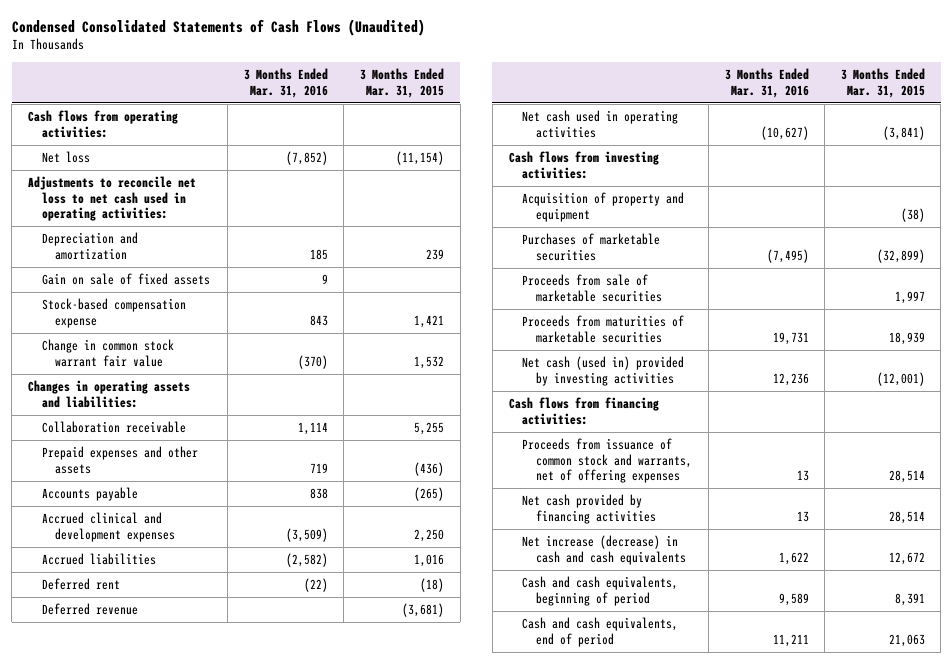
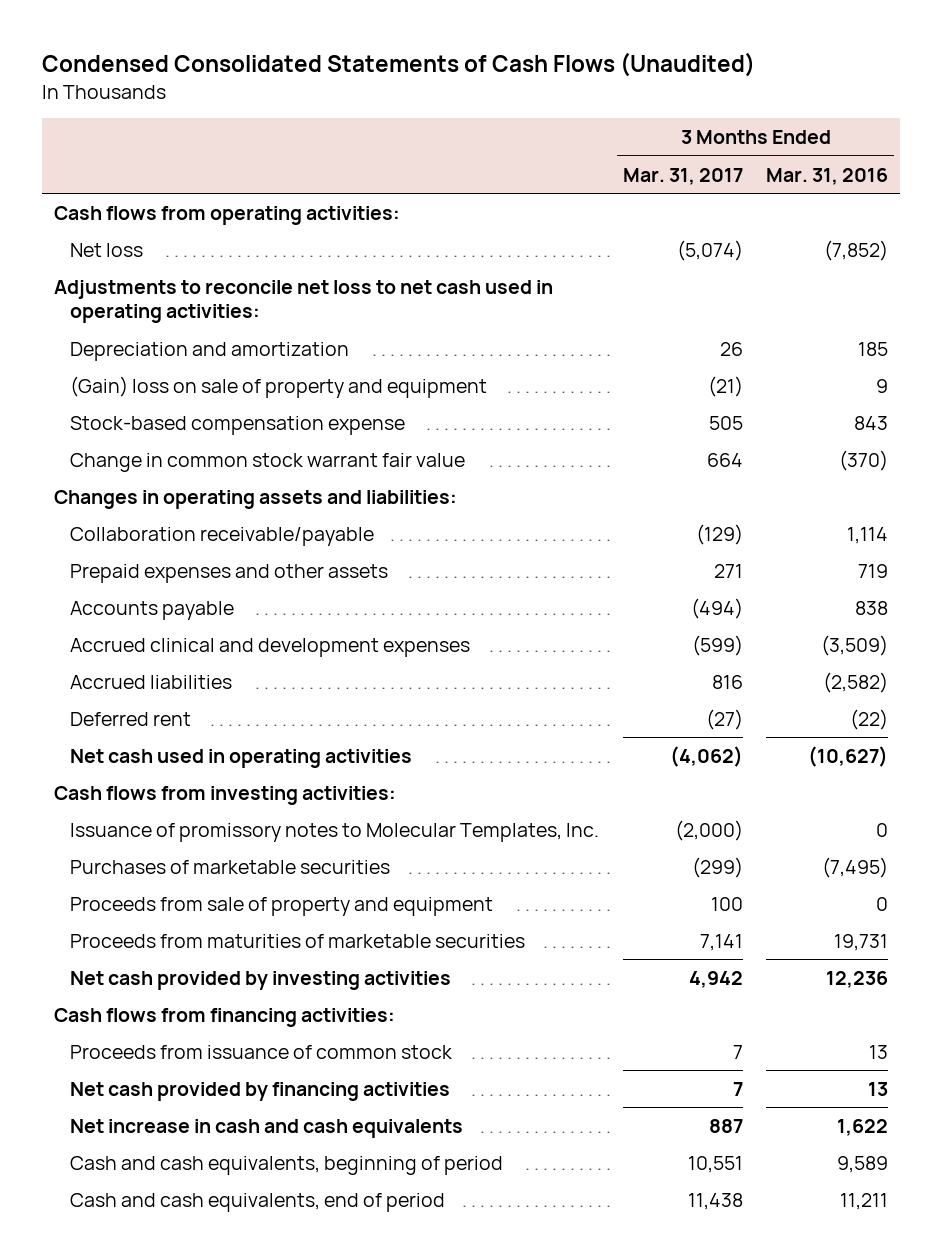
- | 3 Months Ended Mar. 31, 2016 | 3 Months Ended Mar. 31, 2015
+ | 3 Months Ended Mar. 31, 2017 | 3 Months Ended Mar. 31, 2016
- Gain on sale of fixed assets | 9 |
+ (Gain) loss on sale of property and equipment | (21) | 9
- Collaboration receivable | 1,114 | 5,255
+ Collaboration receivable/payable | (129) | 1,114
- Deferred revenue | | (3,681)
- Acquisition of property and equipment | | (38)
+ Issuance of promissory notes to Molecular Templates, Inc. | (2,000) | 0
- Proceeds from sale of marketable securities | | 1,997
+ Proceeds from sale of property and equipment | 100 | 0
- Net cash (used in) provided by investing activities | 12,236 | (12,001)
+ Net cash provided by investing activities | 4,942 | 12,236
- Proceeds from issuance of common stock and warrants, net of offering expenses | 13 | 28,514
+ Proceeds from issuance of common stock | 7 | 13
- Net increase (decrease) in cash and cash equivalents | 1,622 | 12,672
+ Net increase in cash and cash equivalents | 887 | 1,622

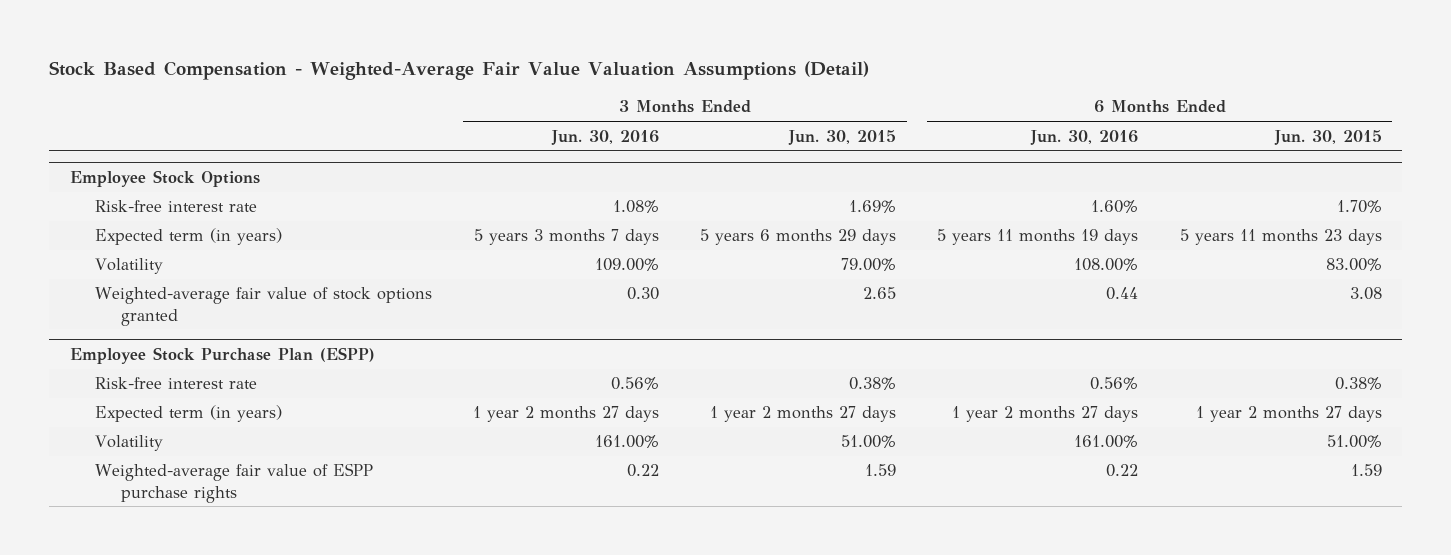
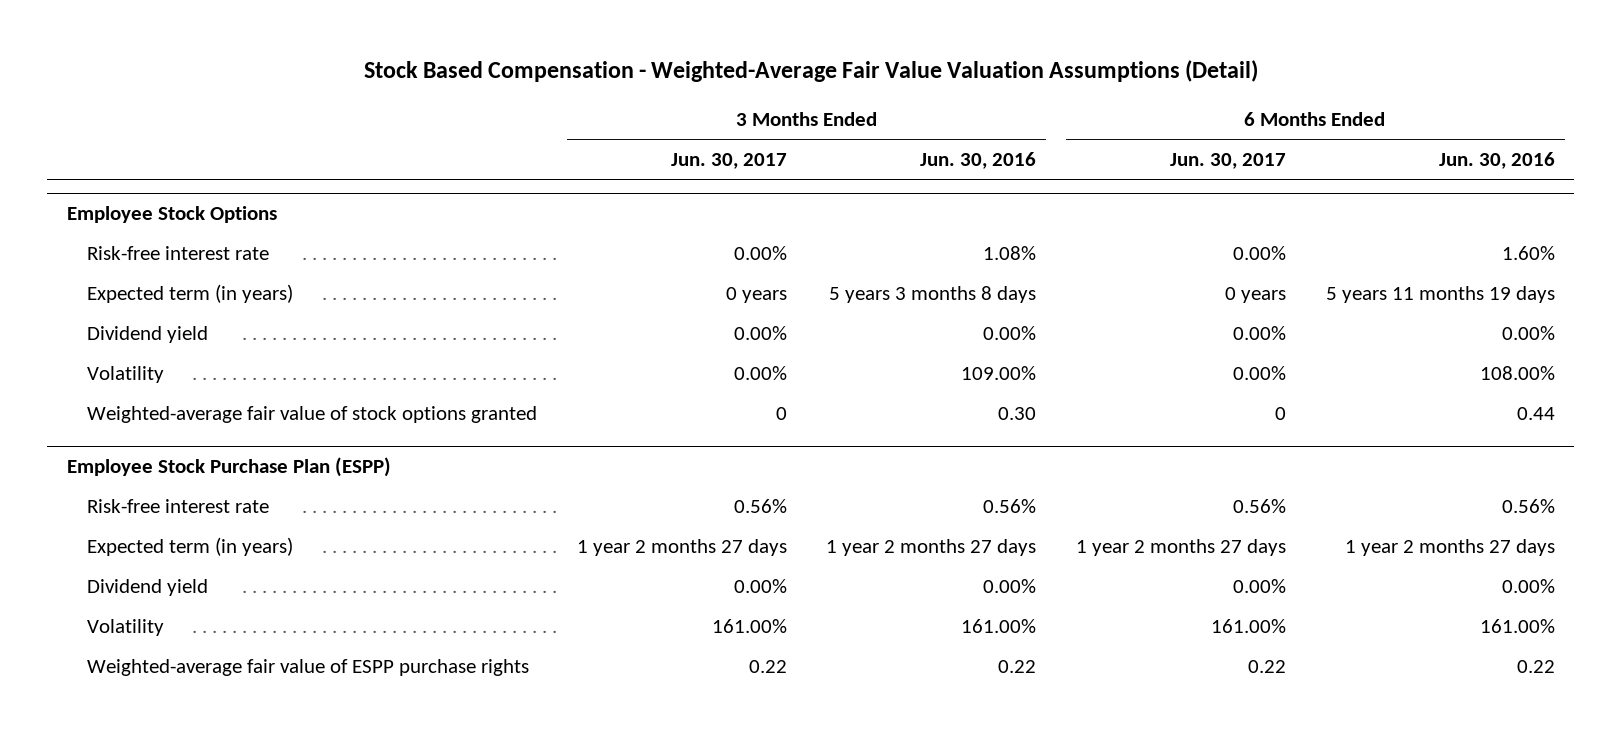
- | 3 Months Ended Jun. 30, 2016 | 3 Months Ended Jun. 30, 2015 | 6 Months Ended Jun. 30, 2016 | 6 Months Ended Jun. 30, 2015
+ | 3 Months Ended Jun. 30, 2017 | 3 Months Ended Jun. 30, 2016 | 6 Months Ended Jun. 30, 2017 | 6 Months Ended Jun. 30, 2016
@ Employee Stock Options
- Expected term (in years) | 5 years 3 months 7 days | 5 years 6 months 29 days | 5 years 11 months 19 days | 5 years 11 months 23 days
+ Expected term (in years) | 0 years | 5 years 3 months 8 days | 0 years | 5 years 11 months 19 days
+ Dividend yield | 0.00% | 0.00% | 0.00% | 0.00%
@ Employee Stock Purchase Plan (ESPP)
+ Dividend yield | 0.00% | 0.00% | 0.00% | 0.00%

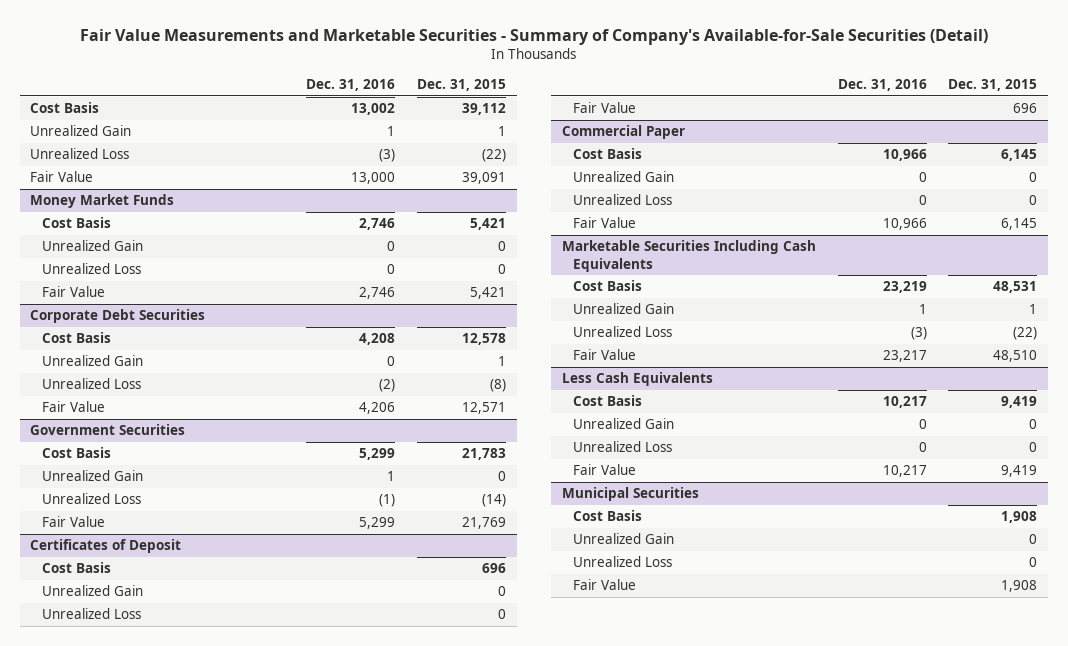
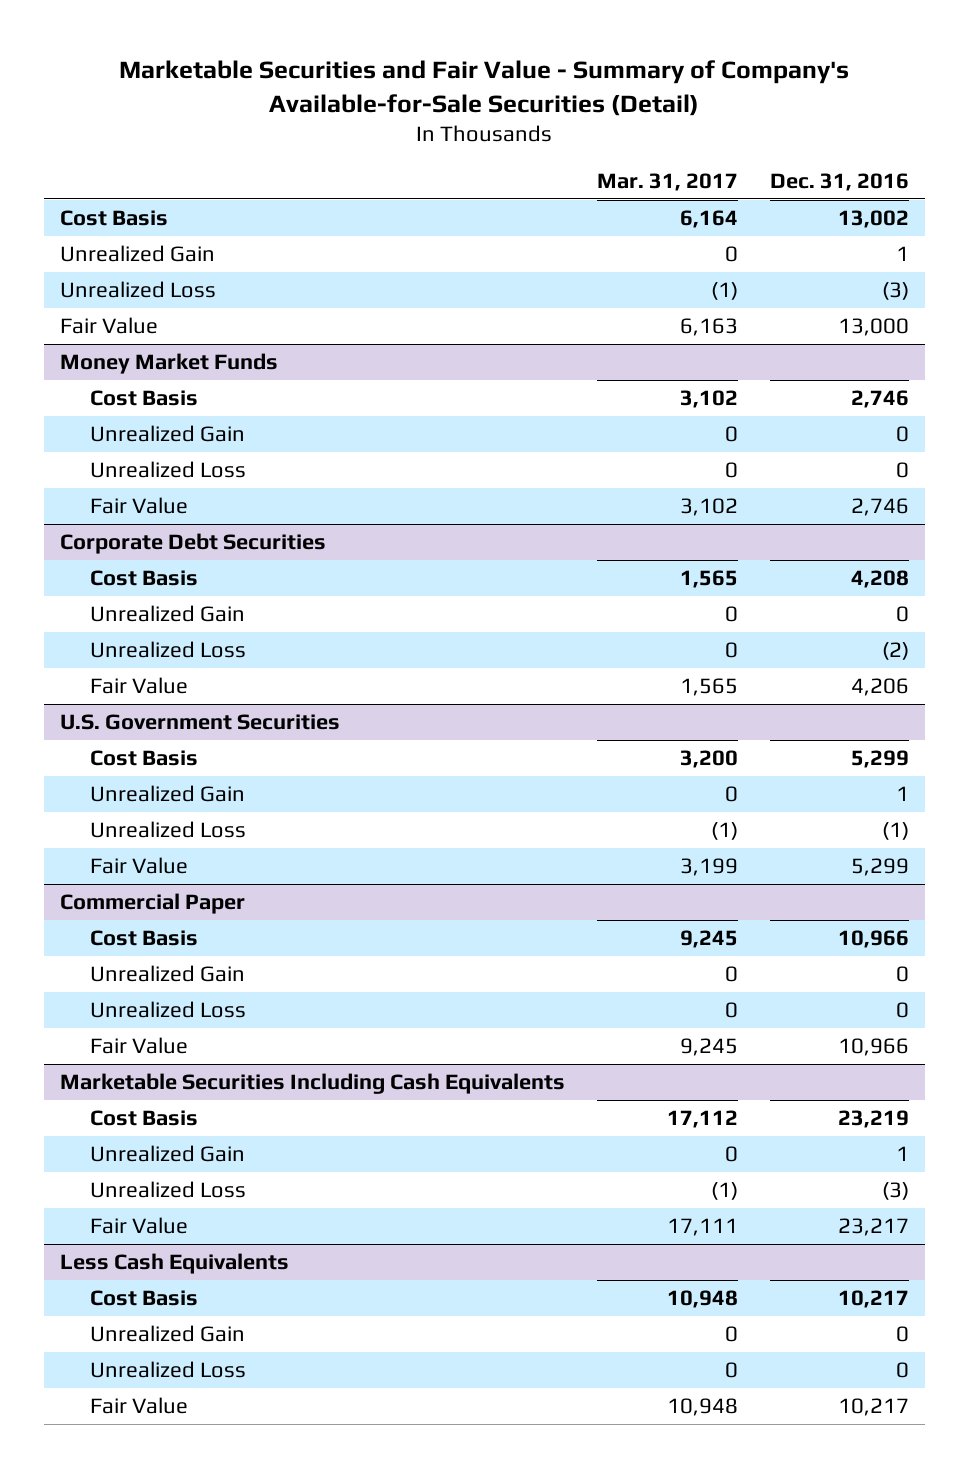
- Fair Value Measurements and Marketable Securities - Summary of Company's Available-for-Sale Securities (Detail)
+ Marketable Securities and Fair Value - Summary of Company's Available-for-Sale Securities (Detail)
- | Dec. 31, 2016 | Dec. 31, 2015
+ | Mar. 31, 2017 | Dec. 31, 2016
- Government Securities
+ U.S. Government Securities
- Certificates of Deposit
- Cost Basis | | 696
- Unrealized Gain | | 0
- Unrealized Loss | | 0
- Fair Value | | 696
- Municipal Securities
- Cost Basis | | 1,908
- Unrealized Gain | | 0
- Unrealized Loss | | 0
- Fair Value | | 1,908

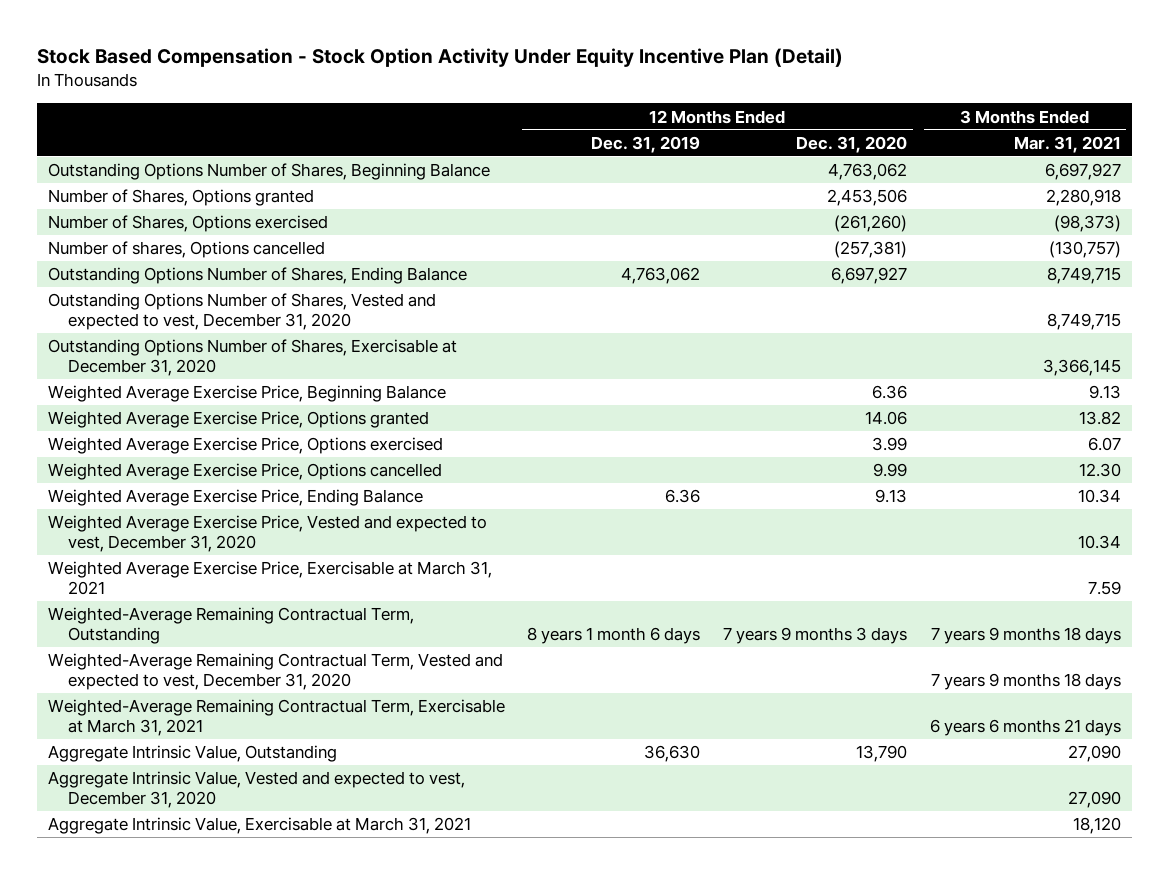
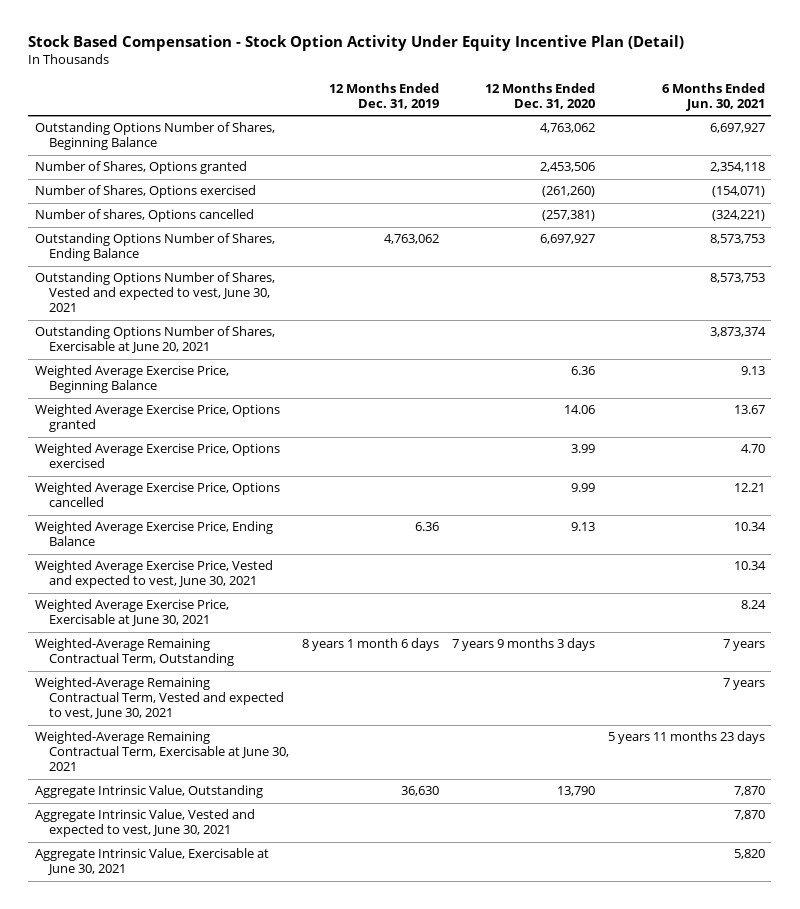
- | 12 Months Ended Dec. 31, 2019 | 12 Months Ended Dec. 31, 2020 | 3 Months Ended Mar. 31, 2021
+ | 12 Months Ended Dec. 31, 2019 | 12 Months Ended Dec. 31, 2020 | 6 Months Ended Jun. 30, 2021
- Outstanding Options Number of Shares, Vested and expected to vest, December 31, 2020 | | | 8,749,715
- Outstanding Options Number of Shares, Exercisable at December 31, 2020 | | | 3,366,145
+ Outstanding Options Number of Shares, Vested and expected to vest, June 30, 2021 | | | 8,573,753
+ Outstanding Options Number of Shares, Exercisable at June 20, 2021 | | | 3,873,374
- Weighted Average Exercise Price, Vested and expected to vest, December 31, 2020 | | | 10.34
- Weighted Average Exercise Price, Exercisable at March 31, 2021 | | | 7.59
+ Weighted Average Exercise Price, Vested and expected to vest, June 30, 2021 | | | 10.34
+ Weighted Average Exercise Price, Exercisable at June 30, 2021 | | | 8.24
- Weighted-Average Remaining Contractual Term, Vested and expected to vest, December 31, 2020 | | | 7 years 9 months 18 days
- Weighted-Average Remaining Contractual Term, Exercisable at March 31, 2021 | | | 6 years 6 months 21 days
+ Weighted-Average Remaining Contractual Term, Vested and expected to vest, June 30, 2021 | | | 7 years
+ Weighted-Average Remaining Contractual Term, Exercisable at June 30, 2021 | | | 5 years 11 months 23 days
- Aggregate Intrinsic Value, Vested and expected to vest, December 31, 2020 | | | 27,090
- Aggregate Intrinsic Value, Exercisable at March 31, 2021 | | | 18,120
+ Aggregate Intrinsic Value, Vested and expected to vest, June 30, 2021 | | | 7,870
+ Aggregate Intrinsic Value, Exercisable at June 30, 2021 | | | 5,820

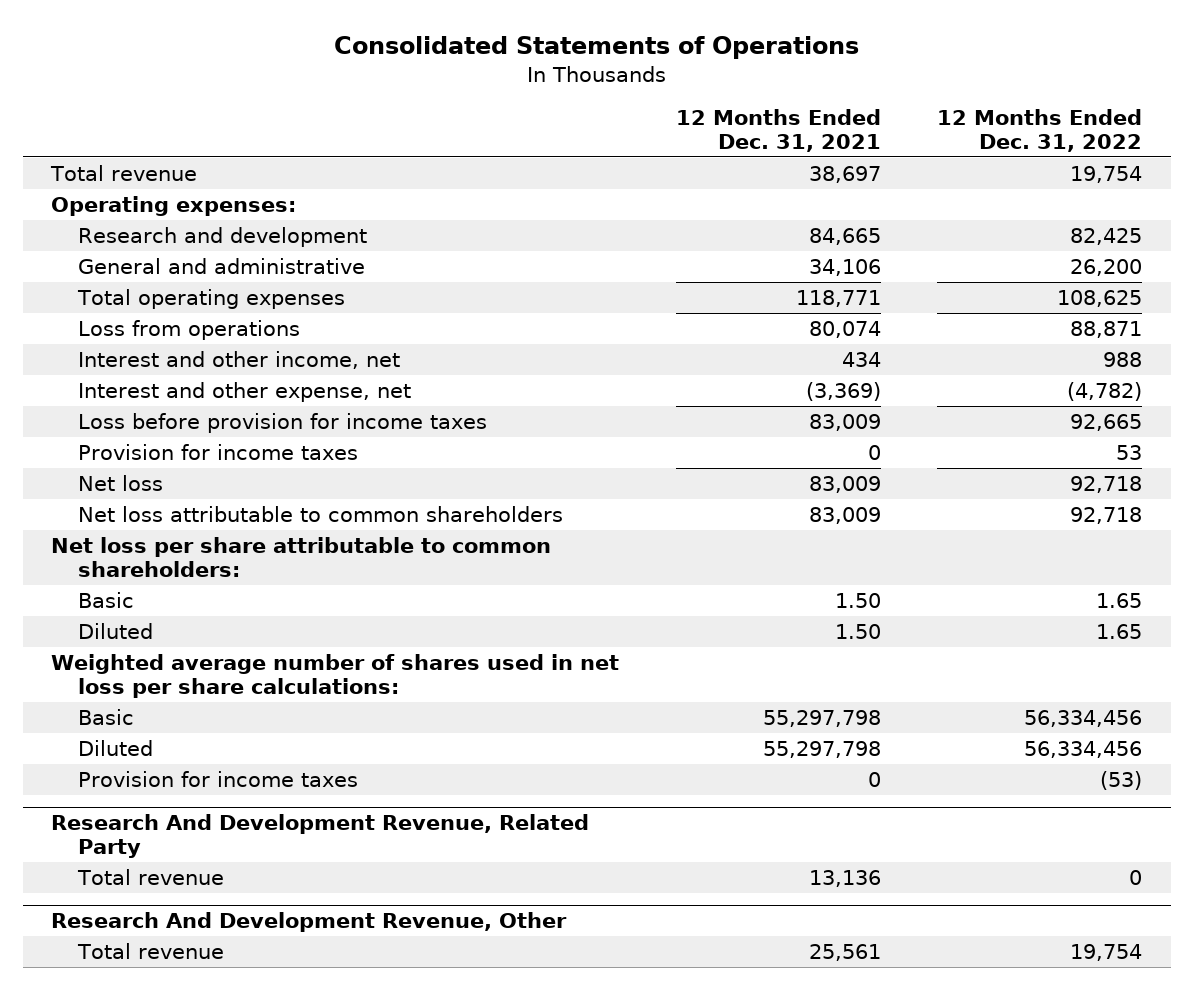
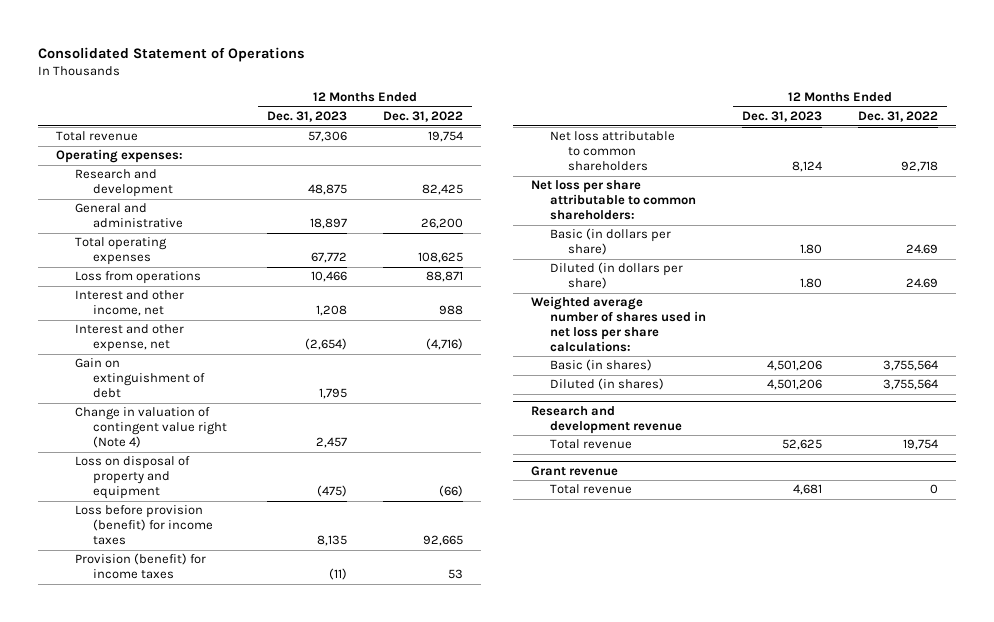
- Consolidated Statements of Operations
+ Consolidated Statement of Operations
- | 12 Months Ended Dec. 31, 2021 | 12 Months Ended Dec. 31, 2022
+ | 12 Months Ended Dec. 31, 2023 | 12 Months Ended Dec. 31, 2022
- Interest and other expense, net | (3,369) | (4,782)
- Loss before provision for income taxes | 83,009 | 92,665
- Provision for income taxes | 0 | 53
- Net loss | 83,009 | 92,718
+ Interest and other expense, net | (2,654) | (4,716)
+ Gain on extinguishment of debt | 1,795 |
+ Change in valuation of contingent value right (Note 4) | 2,457 |
+ Loss on disposal of property and equipment | (475) | (66)
+ Loss before provision (benefit) for income taxes | 8,135 | 92,665
+ Provision (benefit) for income taxes | (11) | 53
- Basic | 1.50 | 1.65
- Diluted | 1.50 | 1.65
+ Basic (in dollars per share) | 1.80 | 24.69
+ Diluted (in dollars per share) | 1.80 | 24.69
- Basic | 55,297,798 | 56,334,456
- Diluted | 55,297,798 | 56,334,456
- Provision for income taxes | 0 | (53)
- Research And Development Revenue, Related Party
- Total revenue | 13,136 | 0
- Research And Development Revenue, Other
+ Basic (in shares) | 4,501,206 | 3,755,564
+ Diluted (in shares) | 4,501,206 | 3,755,564
+ Research and development revenue
+ Grant revenue
+ Total revenue | 4,681 | 0

